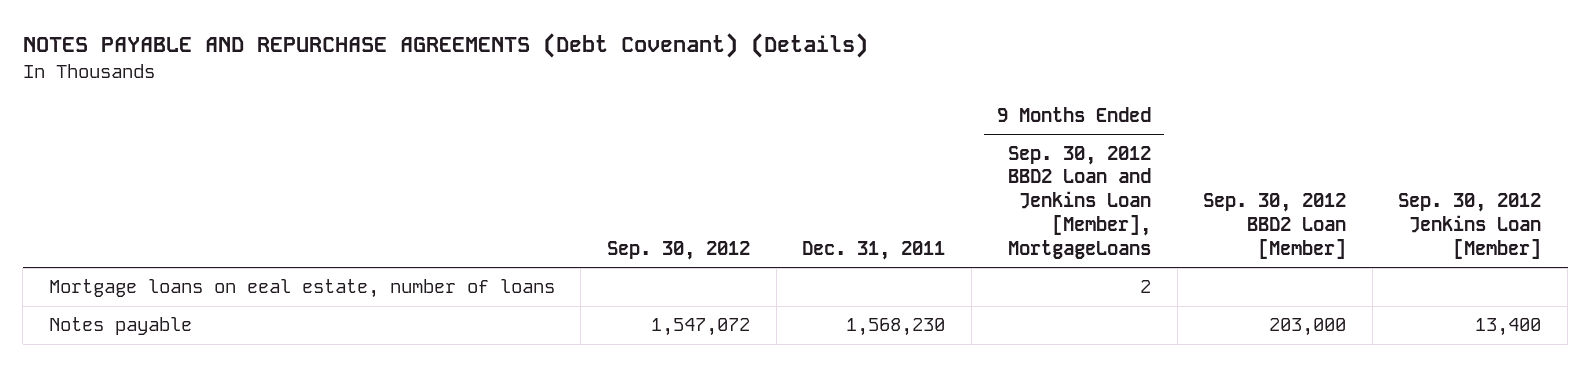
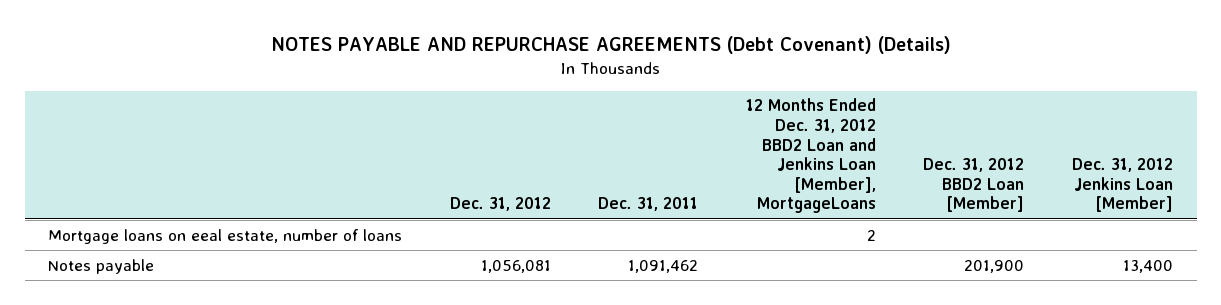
- | Sep. 30, 2012 | Dec. 31, 2011 | 9 Months Ended Sep. 30, 2012 BBD2 Loan and Jenkins Loan [Member], MortgageLoans | Sep. 30, 2012 BBD2 Loan [Member] | Sep. 30, 2012 Jenkins Loan [Member]
+ | Dec. 31, 2012 | Dec. 31, 2011 | 12 Months Ended Dec. 31, 2012 BBD2 Loan and Jenkins Loan [Member], MortgageLoans | Dec. 31, 2012 BBD2 Loan [Member] | Dec. 31, 2012 Jenkins Loan [Member]
- Notes payable | 1,547,072 | 1,568,230 | | 203,000 | 13,400
+ Notes payable | 1,056,081 | 1,091,462 | | 201,900 | 13,400

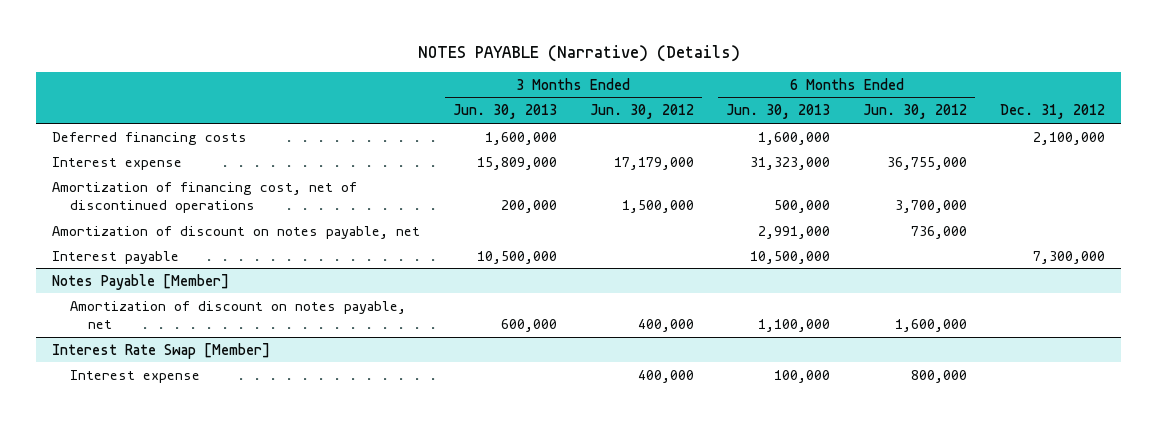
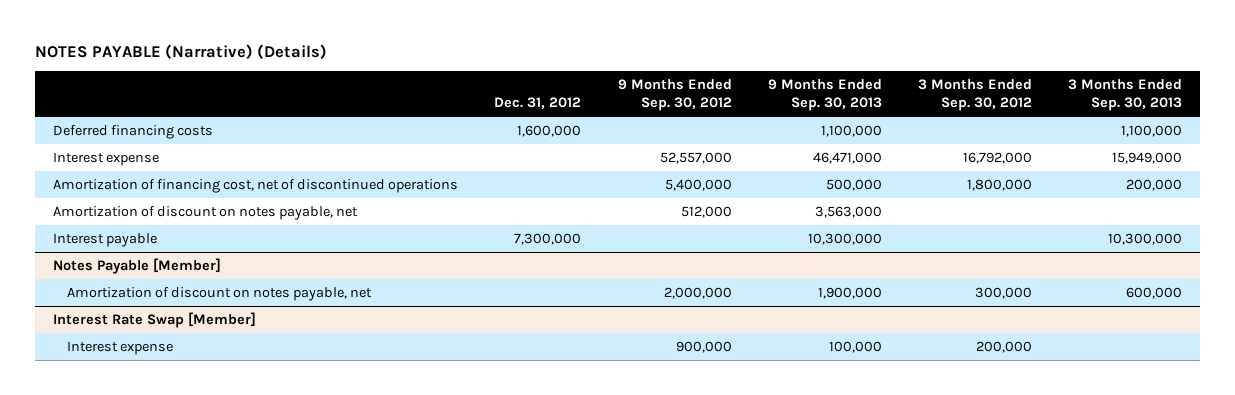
- | 3 Months Ended Jun. 30, 2013 | 3 Months Ended Jun. 30, 2012 | 6 Months Ended Jun. 30, 2013 | 6 Months Ended Jun. 30, 2012 | Dec. 31, 2012
+ | Dec. 31, 2012 | 9 Months Ended Sep. 30, 2012 | 9 Months Ended Sep. 30, 2013 | 3 Months Ended Sep. 30, 2012 | 3 Months Ended Sep. 30, 2013
- Deferred financing costs | 1,600,000 | | 1,600,000 | | 2,100,000
+ Deferred financing costs | 1,600,000 | | 1,100,000 | | 1,100,000

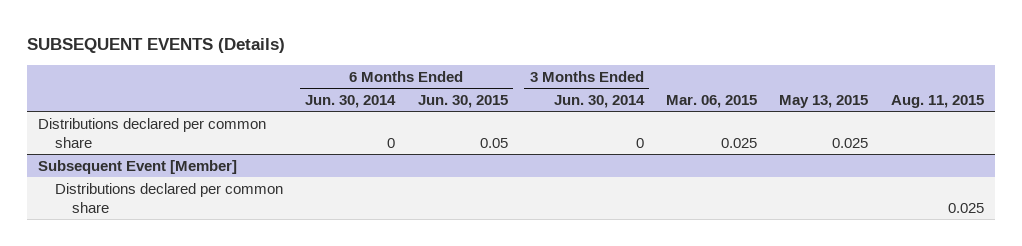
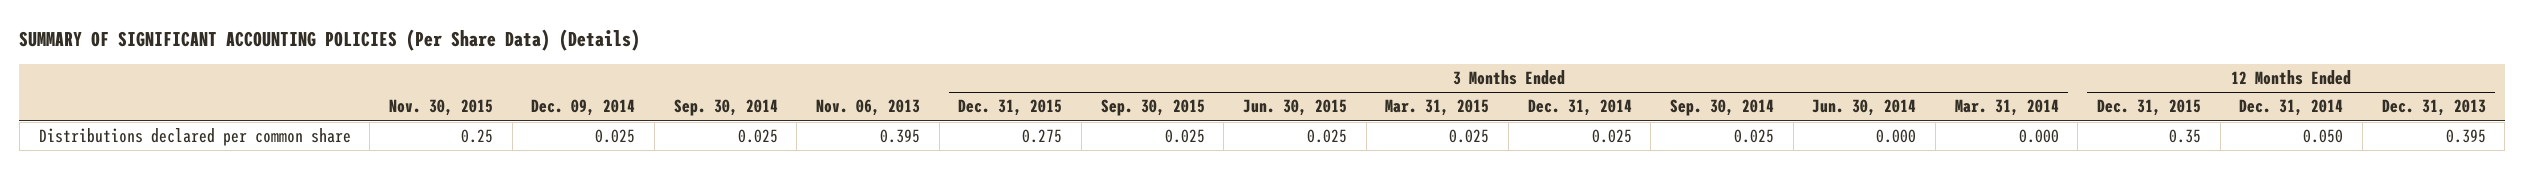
- SUBSEQUENT EVENTS (Details)
+ SUMMARY OF SIGNIFICANT ACCOUNTING POLICIES (Per Share Data) (Details)
- | 6 Months Ended Jun. 30, 2014 | 6 Months Ended Jun. 30, 2015 | 3 Months Ended Jun. 30, 2014 | Mar. 06, 2015 | May 13, 2015 | Aug. 11, 2015
+ | Nov. 30, 2015 | Dec. 09, 2014 | Sep. 30, 2014 | Nov. 06, 2013 | 3 Months Ended Dec. 31, 2015 | 3 Months Ended Sep. 30, 2015 | 3 Months Ended Jun. 30, 2015 | 3 Months Ended Mar. 31, 2015 | 3 Months Ended Dec. 31, 2014 | 3 Months Ended Sep. 30, 2014 | 3 Months Ended Jun. 30, 2014 | 3 Months Ended Mar. 31, 2014 | 12 Months Ended Dec. 31, 2015 | 12 Months Ended Dec. 31, 2014 | 12 Months Ended Dec. 31, 2013
- Distributions declared per common share | 0 | 0.05 | 0 | 0.025 | 0.025 |
- Subsequent Event [Member]
- Distributions declared per common share | | | | | | 0.025
+ Distributions declared per common share | 0.25 | 0.025 | 0.025 | 0.395 | 0.275 | 0.025 | 0.025 | 0.025 | 0.025 | 0.025 | 0.000 | 0.000 | 0.35 | 0.050 | 0.395

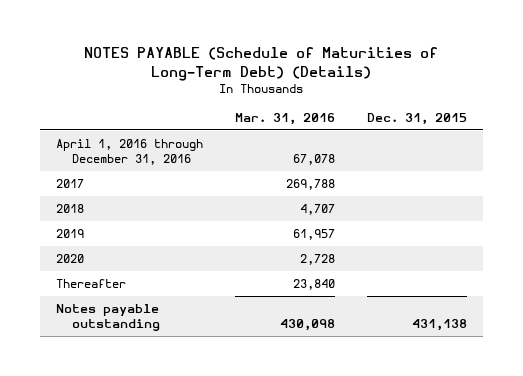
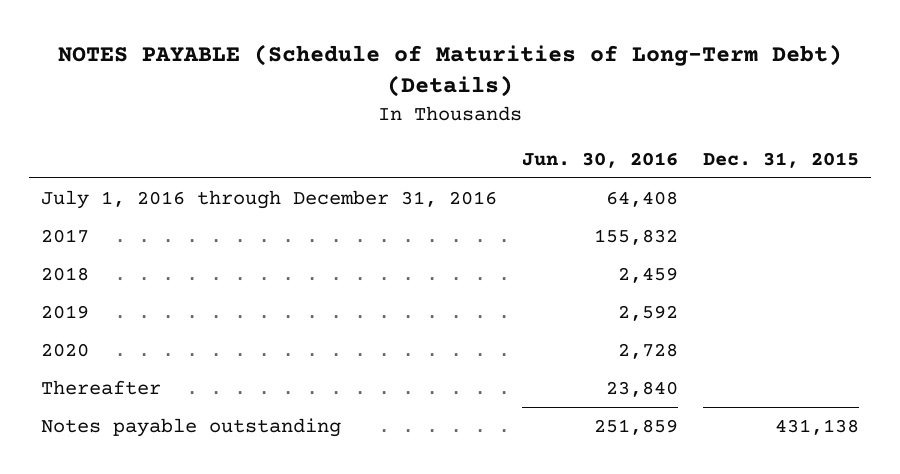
- | Mar. 31, 2016 | Dec. 31, 2015
+ | Jun. 30, 2016 | Dec. 31, 2015
- April 1, 2016 through December 31, 2016 | 67,078 |
+ July 1, 2016 through December 31, 2016 | 64,408 |

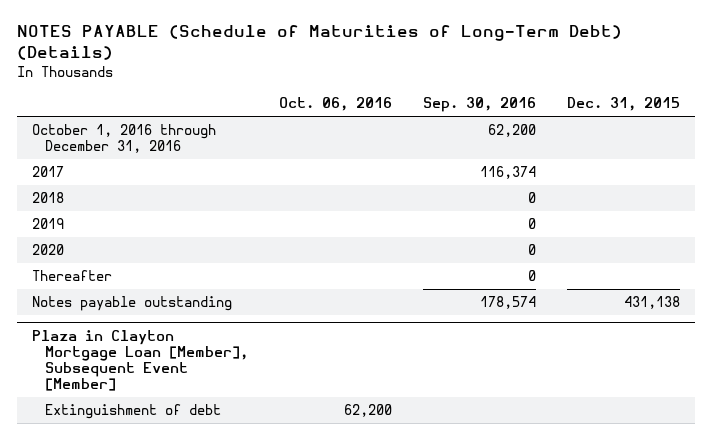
- | Jun. 30, 2016 | Dec. 31, 2015
+ | Oct. 06, 2016 | Sep. 30, 2016 | Dec. 31, 2015
- July 1, 2016 through December 31, 2016 | 64,408 |
+ October 1, 2016 through December 31, 2016 | | 62,200 |
+ Plaza in Clayton Mortgage Loan [Member], Subsequent Event [Member]
+ Extinguishment of debt | 62,200 | |

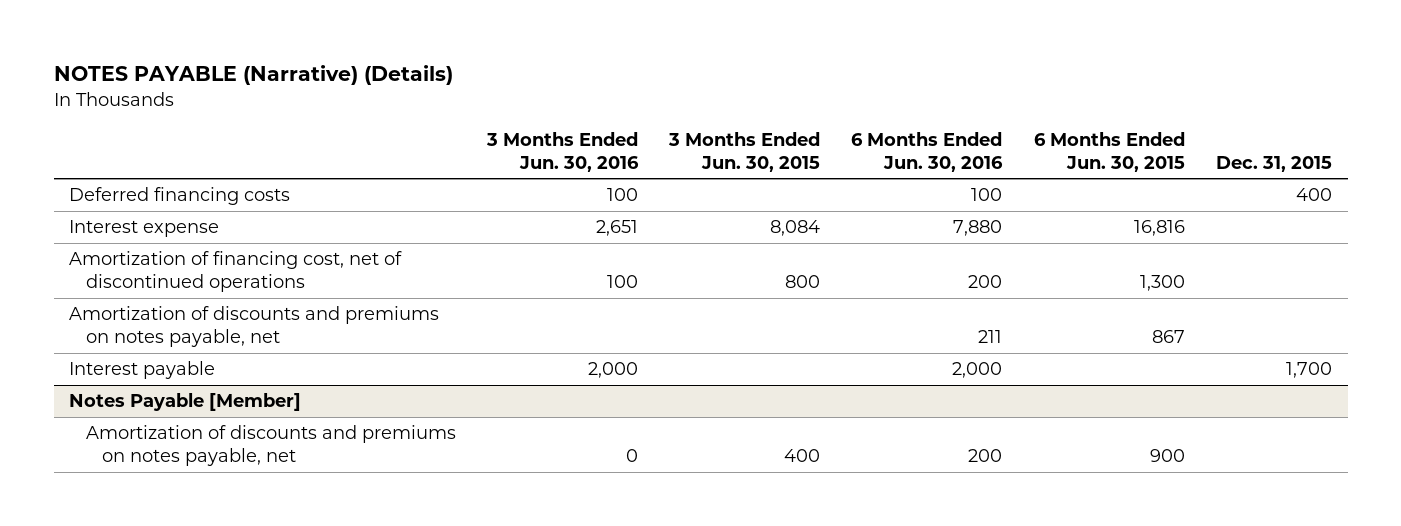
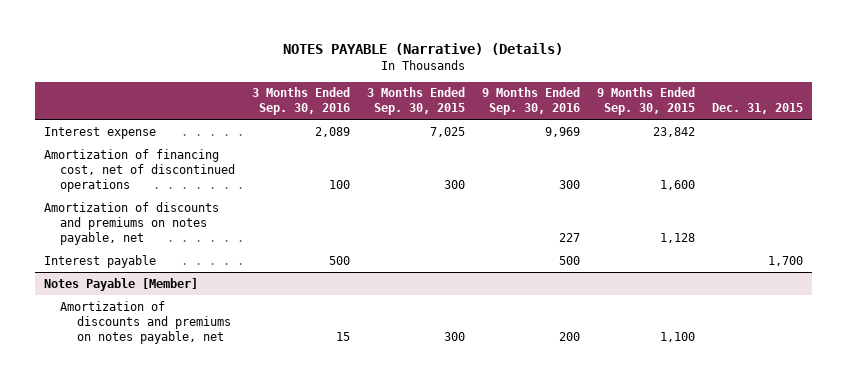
- | 3 Months Ended Jun. 30, 2016 | 3 Months Ended Jun. 30, 2015 | 6 Months Ended Jun. 30, 2016 | 6 Months Ended Jun. 30, 2015 | Dec. 31, 2015
+ | 3 Months Ended Sep. 30, 2016 | 3 Months Ended Sep. 30, 2015 | 9 Months Ended Sep. 30, 2016 | 9 Months Ended Sep. 30, 2015 | Dec. 31, 2015
- Deferred financing costs | 100 | | 100 | | 400

